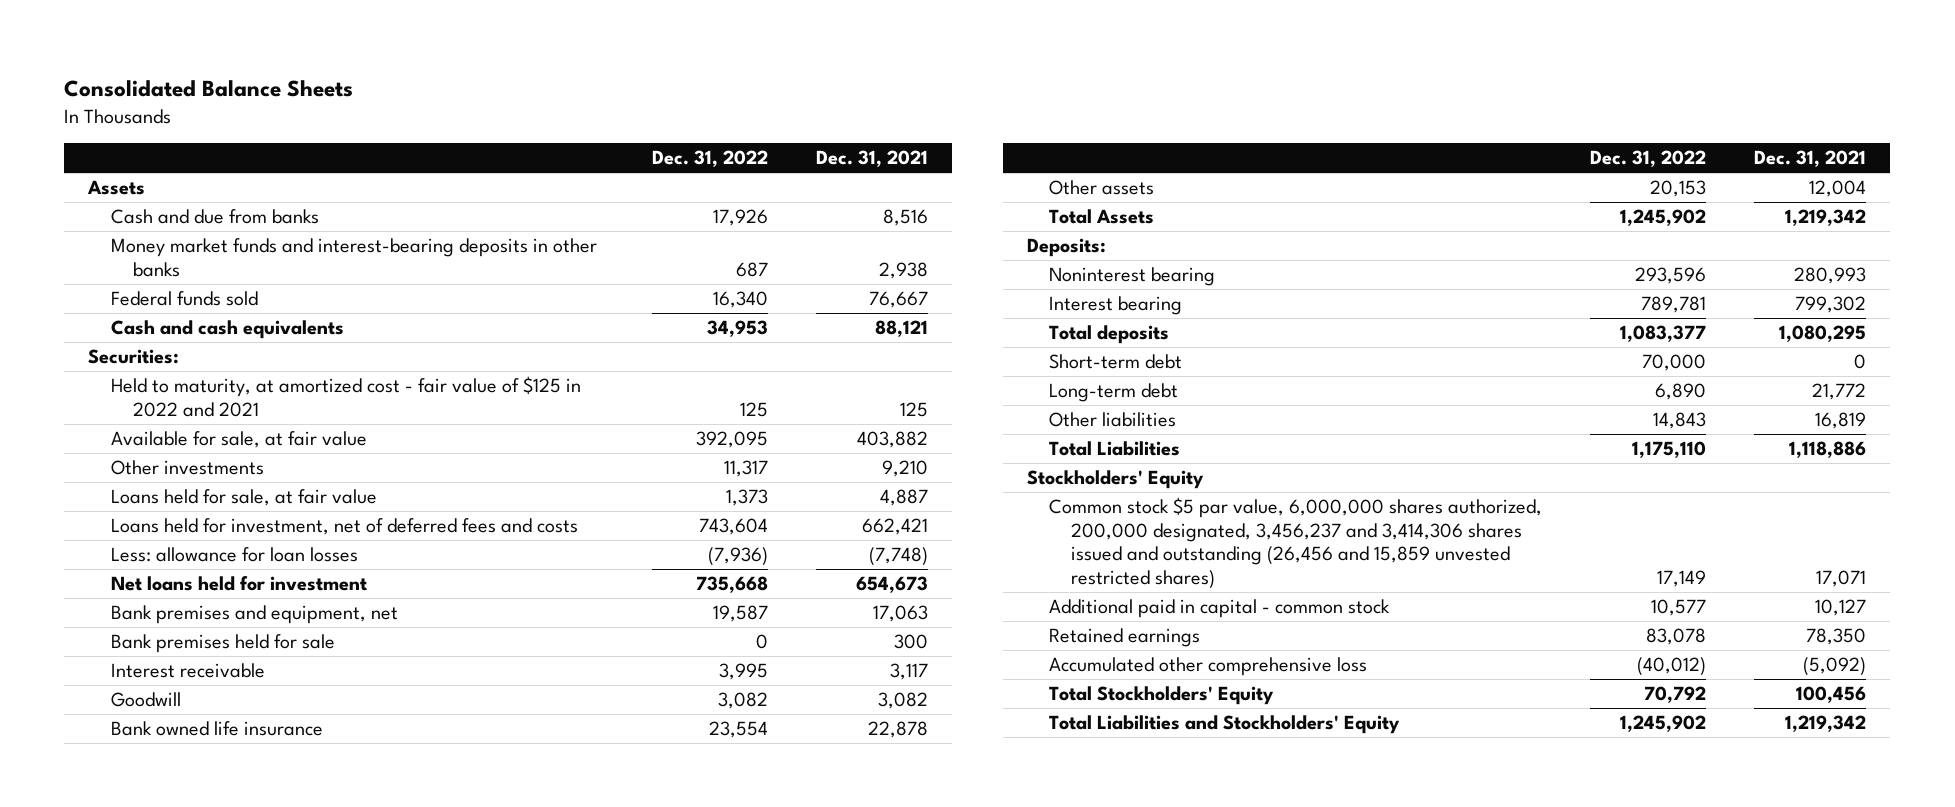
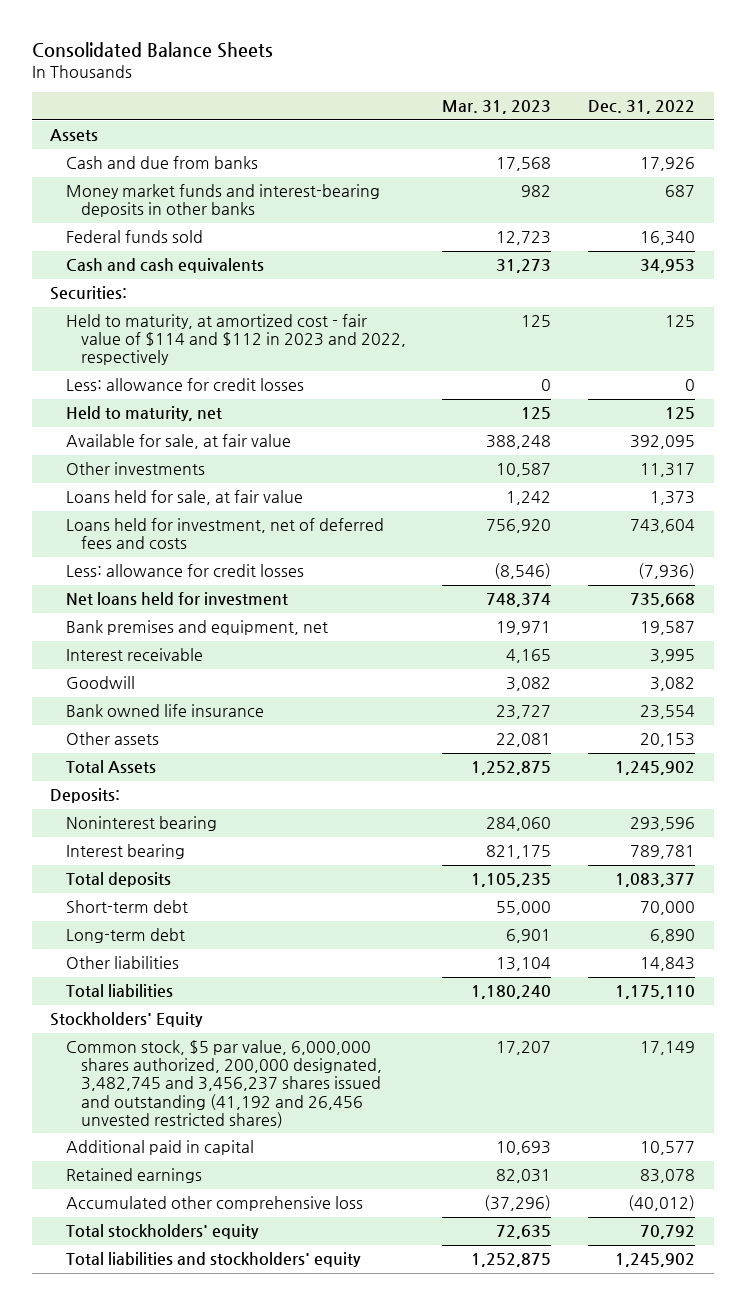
- | Dec. 31, 2022 | Dec. 31, 2021
+ | Mar. 31, 2023 | Dec. 31, 2022
- Held to maturity, at amortized cost - fair value of $125 in 2022 and 2021 | 125 | 125
+ Held to maturity, at amortized cost - fair value of $114 and $112 in 2023 and 2022, respectively | 125 | 125
+ Less: allowance for credit losses | 0 | 0
+ Held to maturity, net | 125 | 125
- Less: allowance for loan losses | (7,936) | (7,748)
+ Less: allowance for credit losses | (8,546) | (7,936)
- Bank premises held for sale | 0 | 300
- Total Liabilities | 1,175,110 | 1,118,886
+ Total liabilities | 1,180,240 | 1,175,110
- Common stock $5 par value, 6,000,000 shares authorized, 200,000 designated, 3,456,237 and 3,414,306 shares issued and outstanding (26,456 and 15,859 unvested restricted shares) | 17,149 | 17,071
- Additional paid in capital - common stock | 10,577 | 10,127
+ Common stock, $5 par value, 6,000,000 shares authorized, 200,000 designated, 3,482,745 and 3,456,237 shares issued and outstanding (41,192 and 26,456 unvested restricted shares) | 17,207 | 17,149
+ Additional paid in capital | 10,693 | 10,577
- Total Stockholders' Equity | 70,792 | 100,456
- Total Liabilities and Stockholders' Equity | 1,245,902 | 1,219,342
+ Total stockholders' equity | 72,635 | 70,792
+ Total liabilities and stockholders' equity | 1,252,875 | 1,245,902

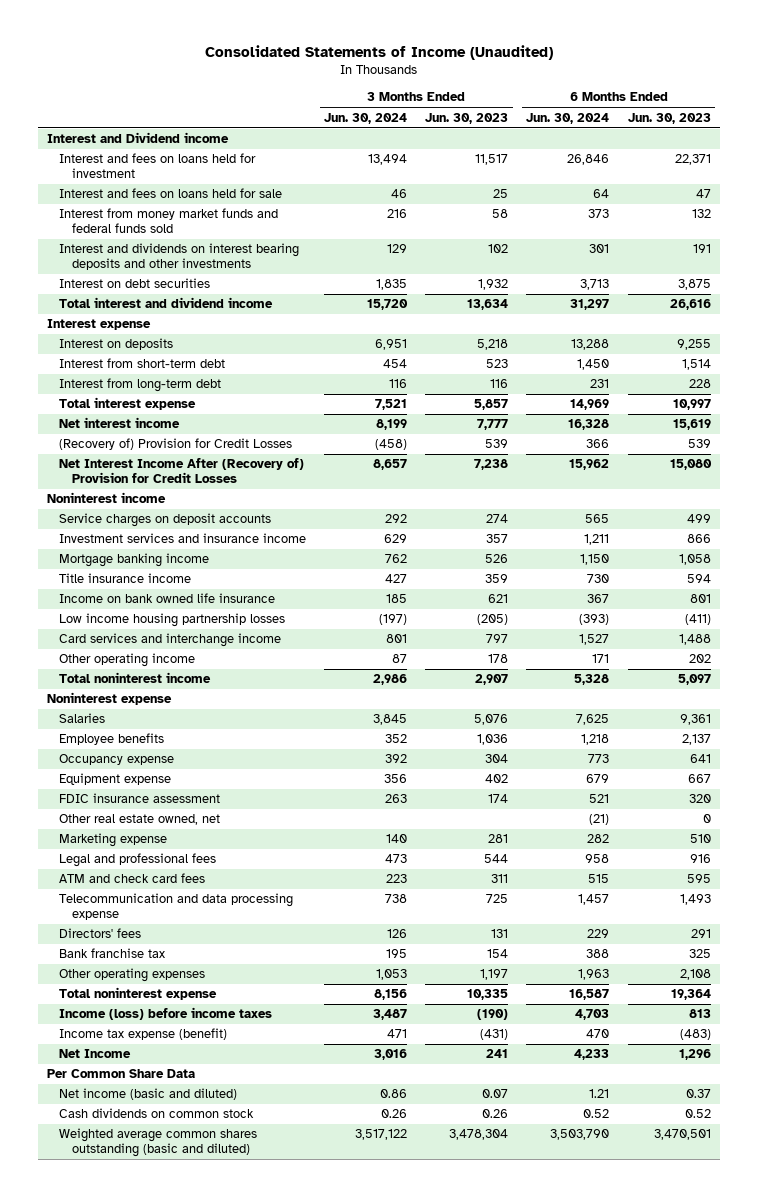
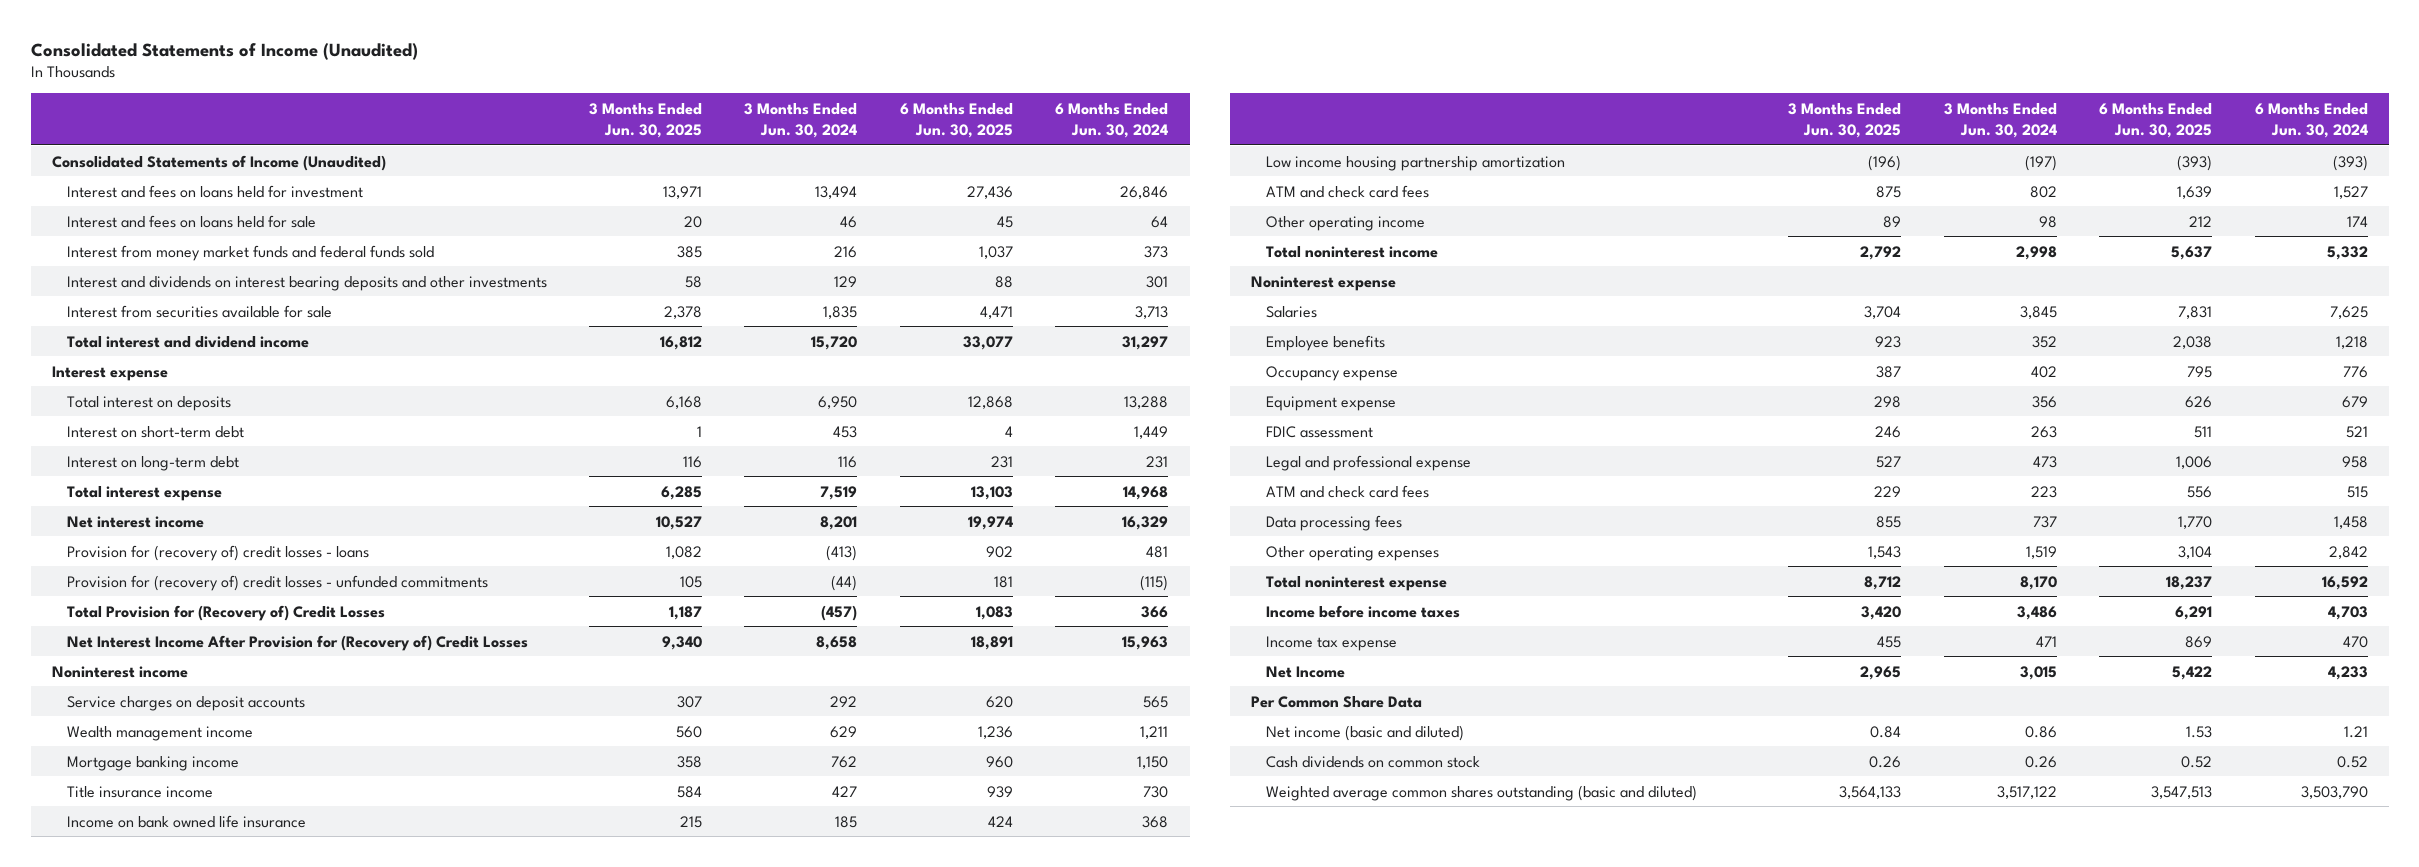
- | 3 Months Ended Jun. 30, 2024 | 3 Months Ended Jun. 30, 2023 | 6 Months Ended Jun. 30, 2024 | 6 Months Ended Jun. 30, 2023
+ | 3 Months Ended Jun. 30, 2025 | 3 Months Ended Jun. 30, 2024 | 6 Months Ended Jun. 30, 2025 | 6 Months Ended Jun. 30, 2024
- Interest and Dividend income
+ Consolidated Statements of Income (Unaudited)
- Interest on debt securities | 1,835 | 1,932 | 3,713 | 3,875
+ Interest from securities available for sale | 2,378 | 1,835 | 4,471 | 3,713
- Interest on deposits | 6,951 | 5,218 | 13,288 | 9,255
- Interest from short-term debt | 454 | 523 | 1,450 | 1,514
- Interest from long-term debt | 116 | 116 | 231 | 228
- Total interest expense | 7,521 | 5,857 | 14,969 | 10,997
- Net interest income | 8,199 | 7,777 | 16,328 | 15,619
- (Recovery of) Provision for Credit Losses | (458) | 539 | 366 | 539
- Net Interest Income After (Recovery of) Provision for Credit Losses | 8,657 | 7,238 | 15,962 | 15,080
+ Total interest on deposits | 6,168 | 6,950 | 12,868 | 13,288
+ Interest on short-term debt | 1 | 453 | 4 | 1,449
+ Interest on long-term debt | 116 | 116 | 231 | 231
+ Total interest expense | 6,285 | 7,519 | 13,103 | 14,968
+ Net interest income | 10,527 | 8,201 | 19,974 | 16,329
+ Provision for (recovery of) credit losses - loans | 1,082 | (413) | 902 | 481
+ Provision for (recovery of) credit losses - unfunded commitments | 105 | (44) | 181 | (115)
+ Total Provision for (Recovery of) Credit Losses | 1,187 | (457) | 1,083 | 366
+ Net Interest Income After Provision for (Recovery of) Credit Losses | 9,340 | 8,658 | 18,891 | 15,963
- Investment services and insurance income | 629 | 357 | 1,211 | 866
+ Wealth management income | 560 | 629 | 1,236 | 1,211
- Income on bank owned life insurance | 185 | 621 | 367 | 801
- Low income housing partnership losses | (197) | (205) | (393) | (411)
- Card services and interchange income | 801 | 797 | 1,527 | 1,488
- Other operating income | 87 | 178 | 171 | 202
- Total noninterest income | 2,986 | 2,907 | 5,328 | 5,097
+ Income on bank owned life insurance | 215 | 185 | 424 | 368
+ Low income housing partnership amortization | (196) | (197) | (393) | (393)
+ ATM and check card fees | 875 | 802 | 1,639 | 1,527
+ Other operating income | 89 | 98 | 212 | 174
+ Total noninterest income | 2,792 | 2,998 | 5,637 | 5,332
- Occupancy expense | 392 | 304 | 773 | 641
+ Occupancy expense | 387 | 402 | 795 | 776
- FDIC insurance assessment | 263 | 174 | 521 | 320
- Other real estate owned, net | | | (21) | 0
- Marketing expense | 140 | 281 | 282 | 510
- Legal and professional fees | 473 | 544 | 958 | 916
+ FDIC assessment | 246 | 263 | 511 | 521
+ Legal and professional expense | 527 | 473 | 1,006 | 958
- Telecommunication and data processing expense | 738 | 725 | 1,457 | 1,493
- Directors' fees | 126 | 131 | 229 | 291
- Bank franchise tax | 195 | 154 | 388 | 325
- Other operating expenses | 1,053 | 1,197 | 1,963 | 2,108
- Total noninterest expense | 8,156 | 10,335 | 16,587 | 19,364
- Income (loss) before income taxes | 3,487 | (190) | 4,703 | 813
- Income tax expense (benefit) | 471 | (431) | 470 | (483)
- Net Income | 3,016 | 241 | 4,233 | 1,296
+ Data processing fees | 855 | 737 | 1,770 | 1,458
+ Other operating expenses | 1,543 | 1,519 | 3,104 | 2,842
+ Total noninterest expense | 8,712 | 8,170 | 18,237 | 16,592
+ Income before income taxes | 3,420 | 3,486 | 6,291 | 4,703
+ Income tax expense | 455 | 471 | 869 | 470
+ Net Income | 2,965 | 3,015 | 5,422 | 4,233

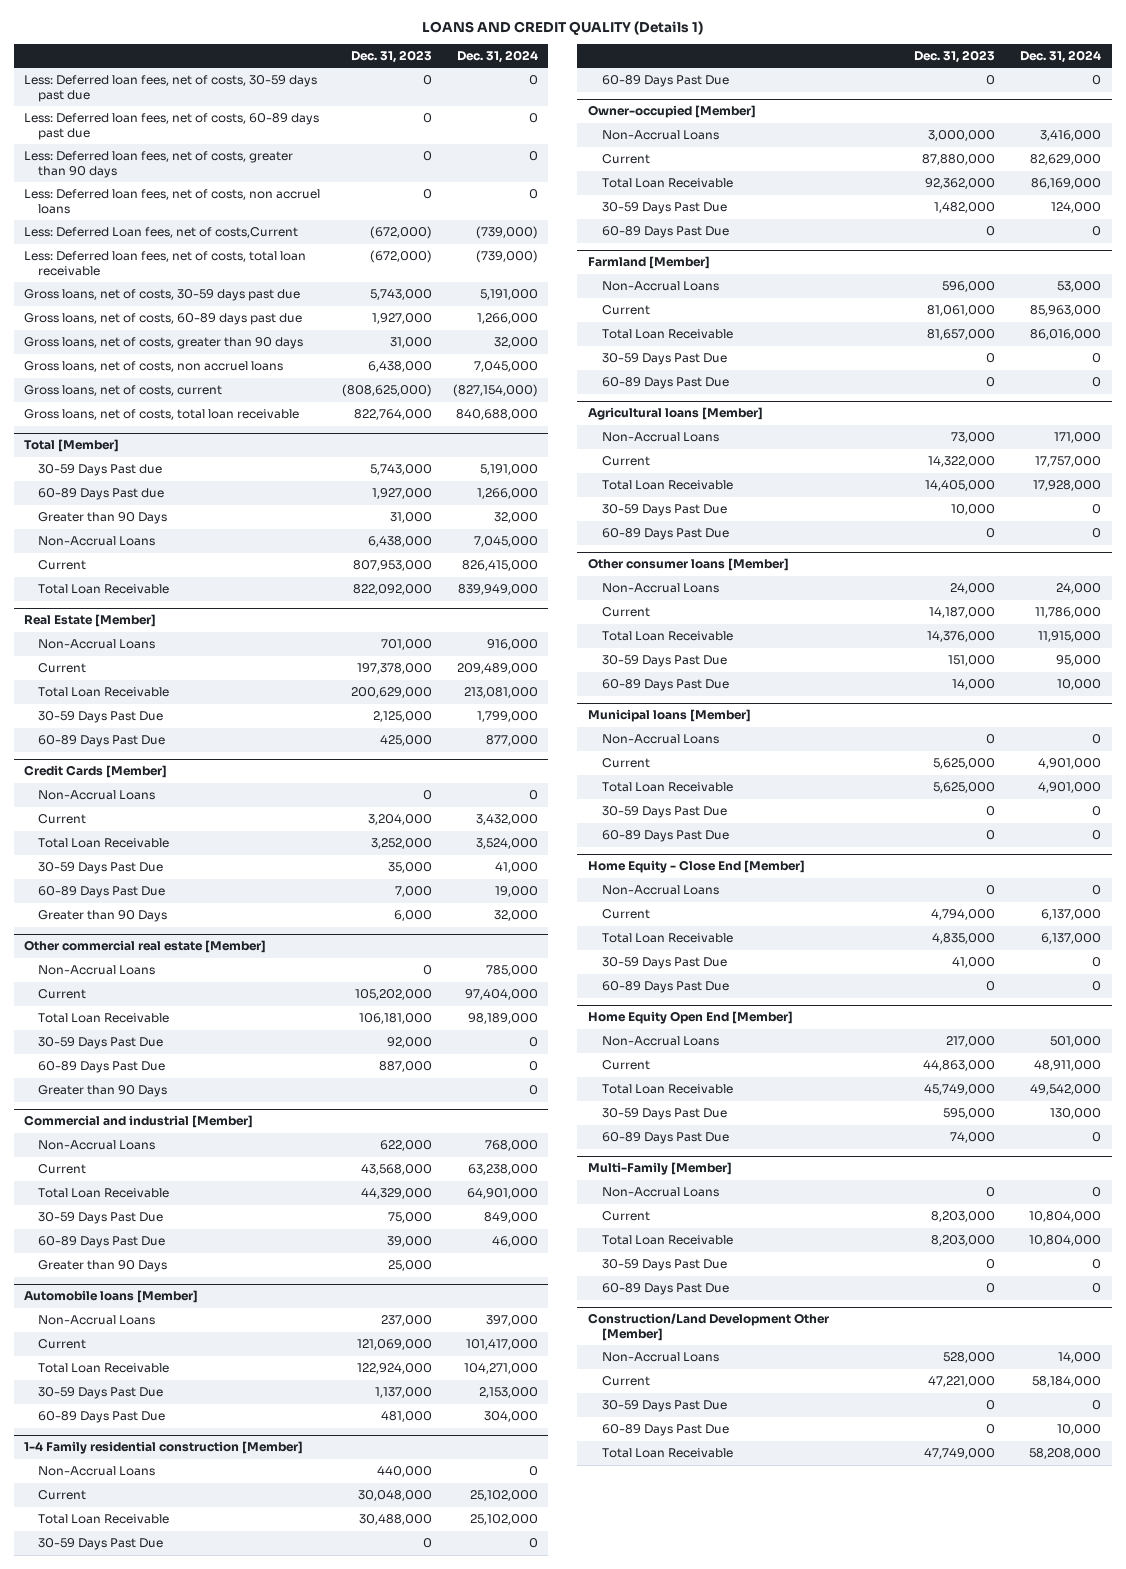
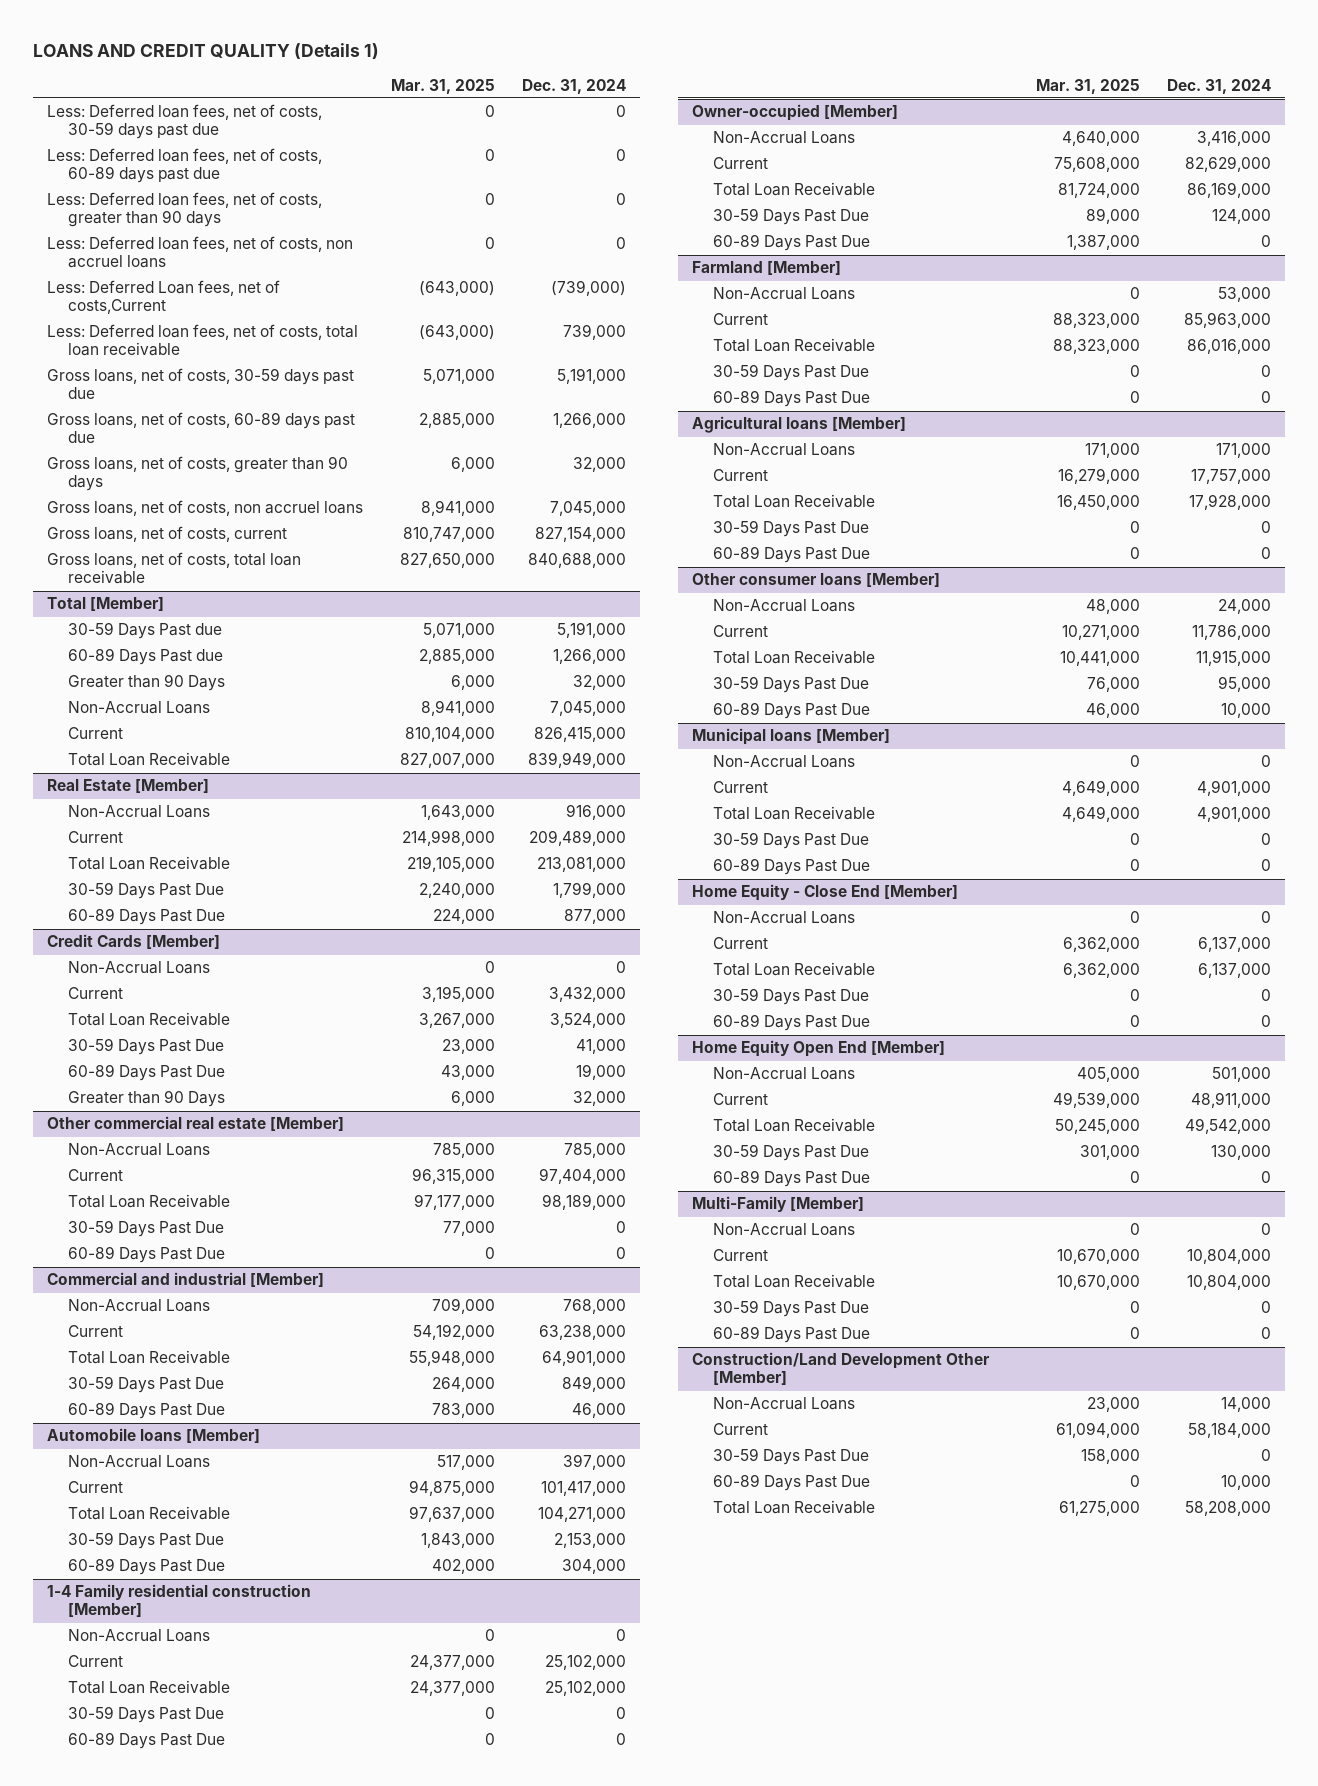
- | Dec. 31, 2023 | Dec. 31, 2024
+ | Mar. 31, 2025 | Dec. 31, 2024
- Less: Deferred loan fees, net of costs, total loan receivable | (672,000) | (739,000)
+ Less: Deferred loan fees, net of costs, total loan receivable | (643,000) | 739,000
- Gross loans, net of costs, current | (808,625,000) | (827,154,000)
+ Gross loans, net of costs, current | 810,747,000 | 827,154,000
@ Other commercial real estate [Member]
- Greater than 90 Days | | 0
@ Commercial and industrial [Member]
- Greater than 90 Days | 25,000 |

